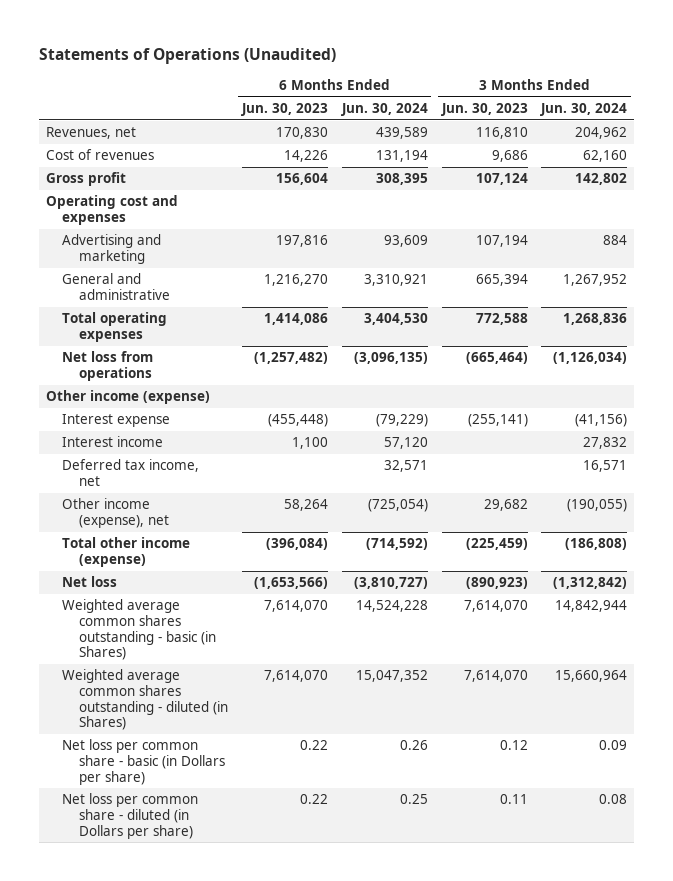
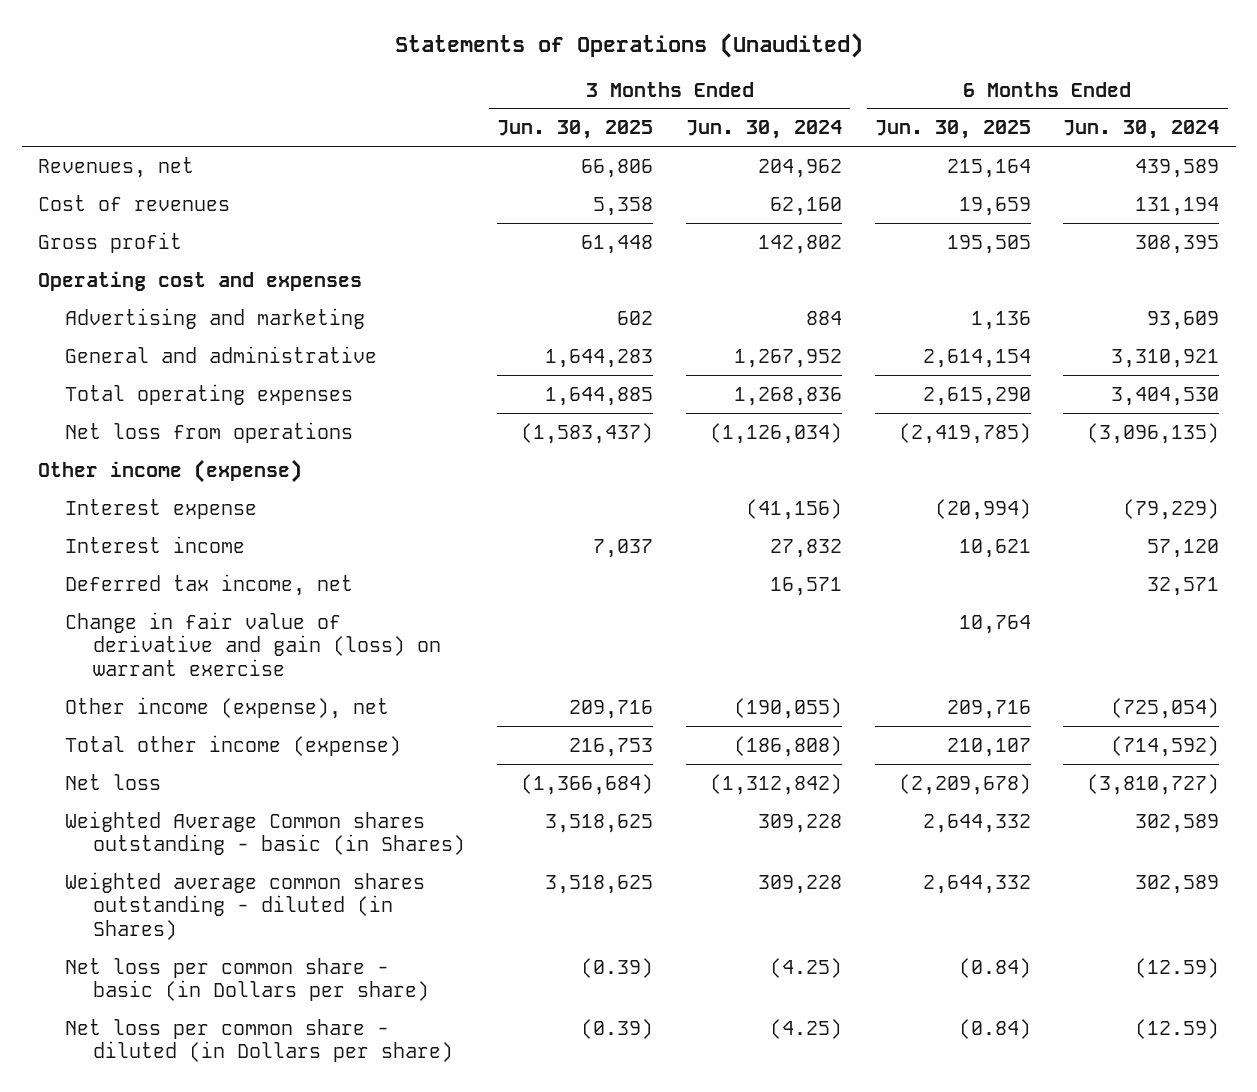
- | 6 Months Ended Jun. 30, 2023 | 6 Months Ended Jun. 30, 2024 | 3 Months Ended Jun. 30, 2023 | 3 Months Ended Jun. 30, 2024
+ | 3 Months Ended Jun. 30, 2025 | 3 Months Ended Jun. 30, 2024 | 6 Months Ended Jun. 30, 2025 | 6 Months Ended Jun. 30, 2024
+ Change in fair value of derivative and gain (loss) on warrant exercise | | | 10,764 |
- Weighted average common shares outstanding - basic (in Shares) | 7,614,070 | 14,524,228 | 7,614,070 | 14,842,944
- Weighted average common shares outstanding - diluted (in Shares) | 7,614,070 | 15,047,352 | 7,614,070 | 15,660,964
- Net loss per common share - basic (in Dollars per share) | 0.22 | 0.26 | 0.12 | 0.09
- Net loss per common share - diluted (in Dollars per share) | 0.22 | 0.25 | 0.11 | 0.08
+ Weighted Average Common shares outstanding - basic (in Shares) | 3,518,625 | 309,228 | 2,644,332 | 302,589
+ Weighted average common shares outstanding - diluted (in Shares) | 3,518,625 | 309,228 | 2,644,332 | 302,589
+ Net loss per common share - basic (in Dollars per share) | (0.39) | (4.25) | (0.84) | (12.59)
+ Net loss per common share - diluted (in Dollars per share) | (0.39) | (4.25) | (0.84) | (12.59)

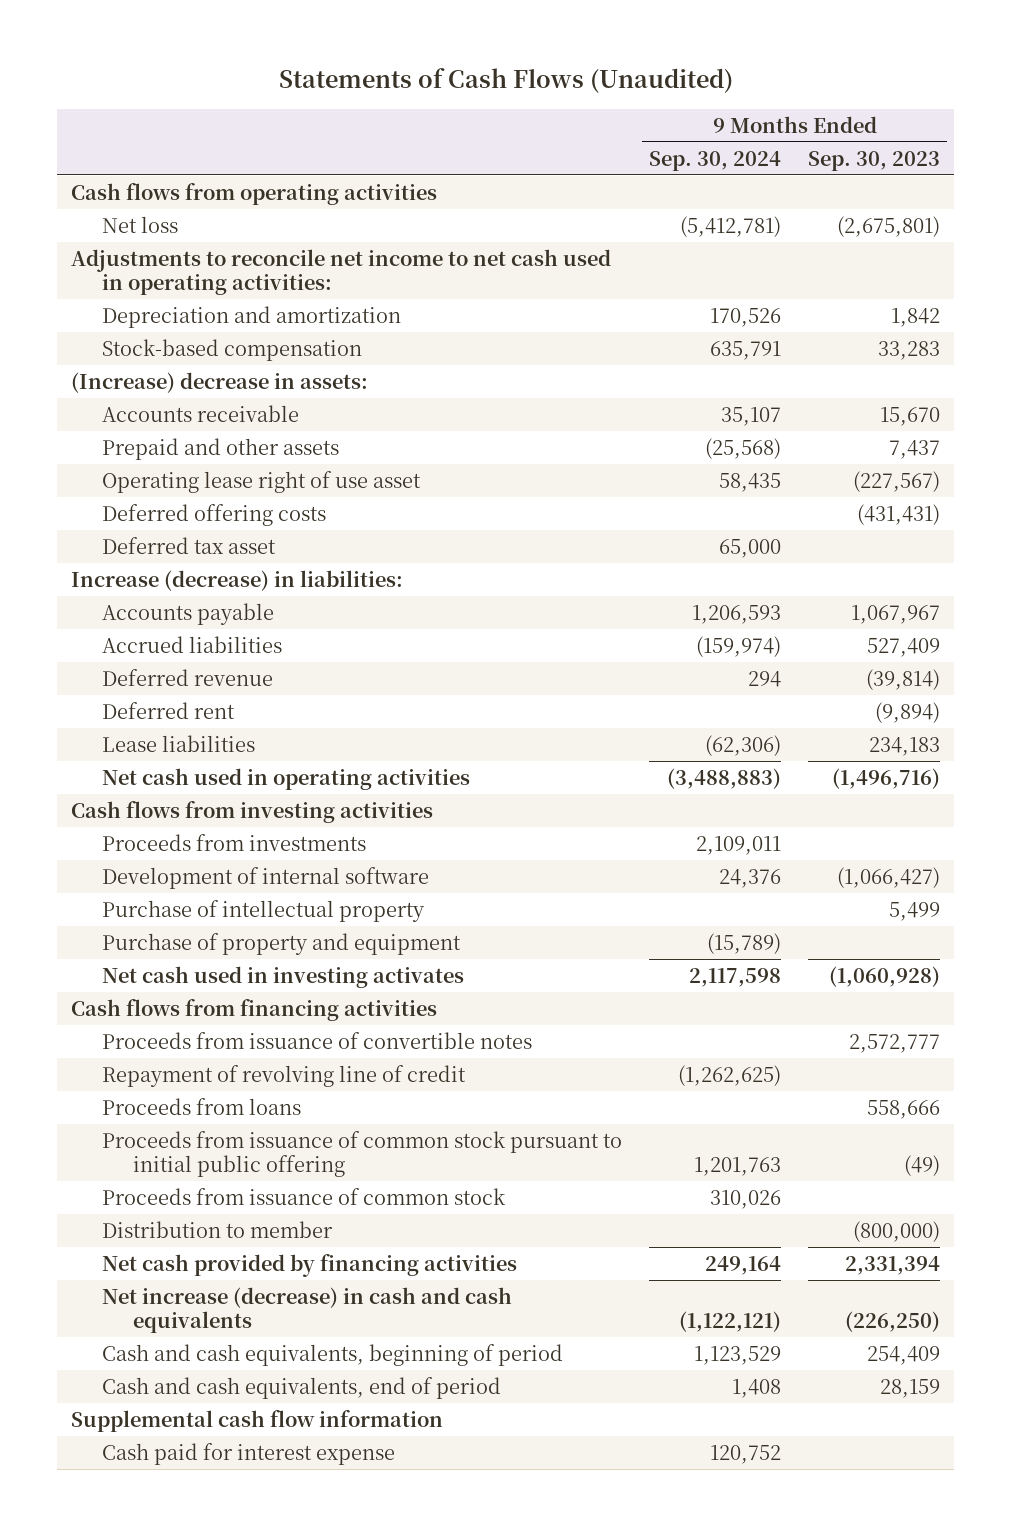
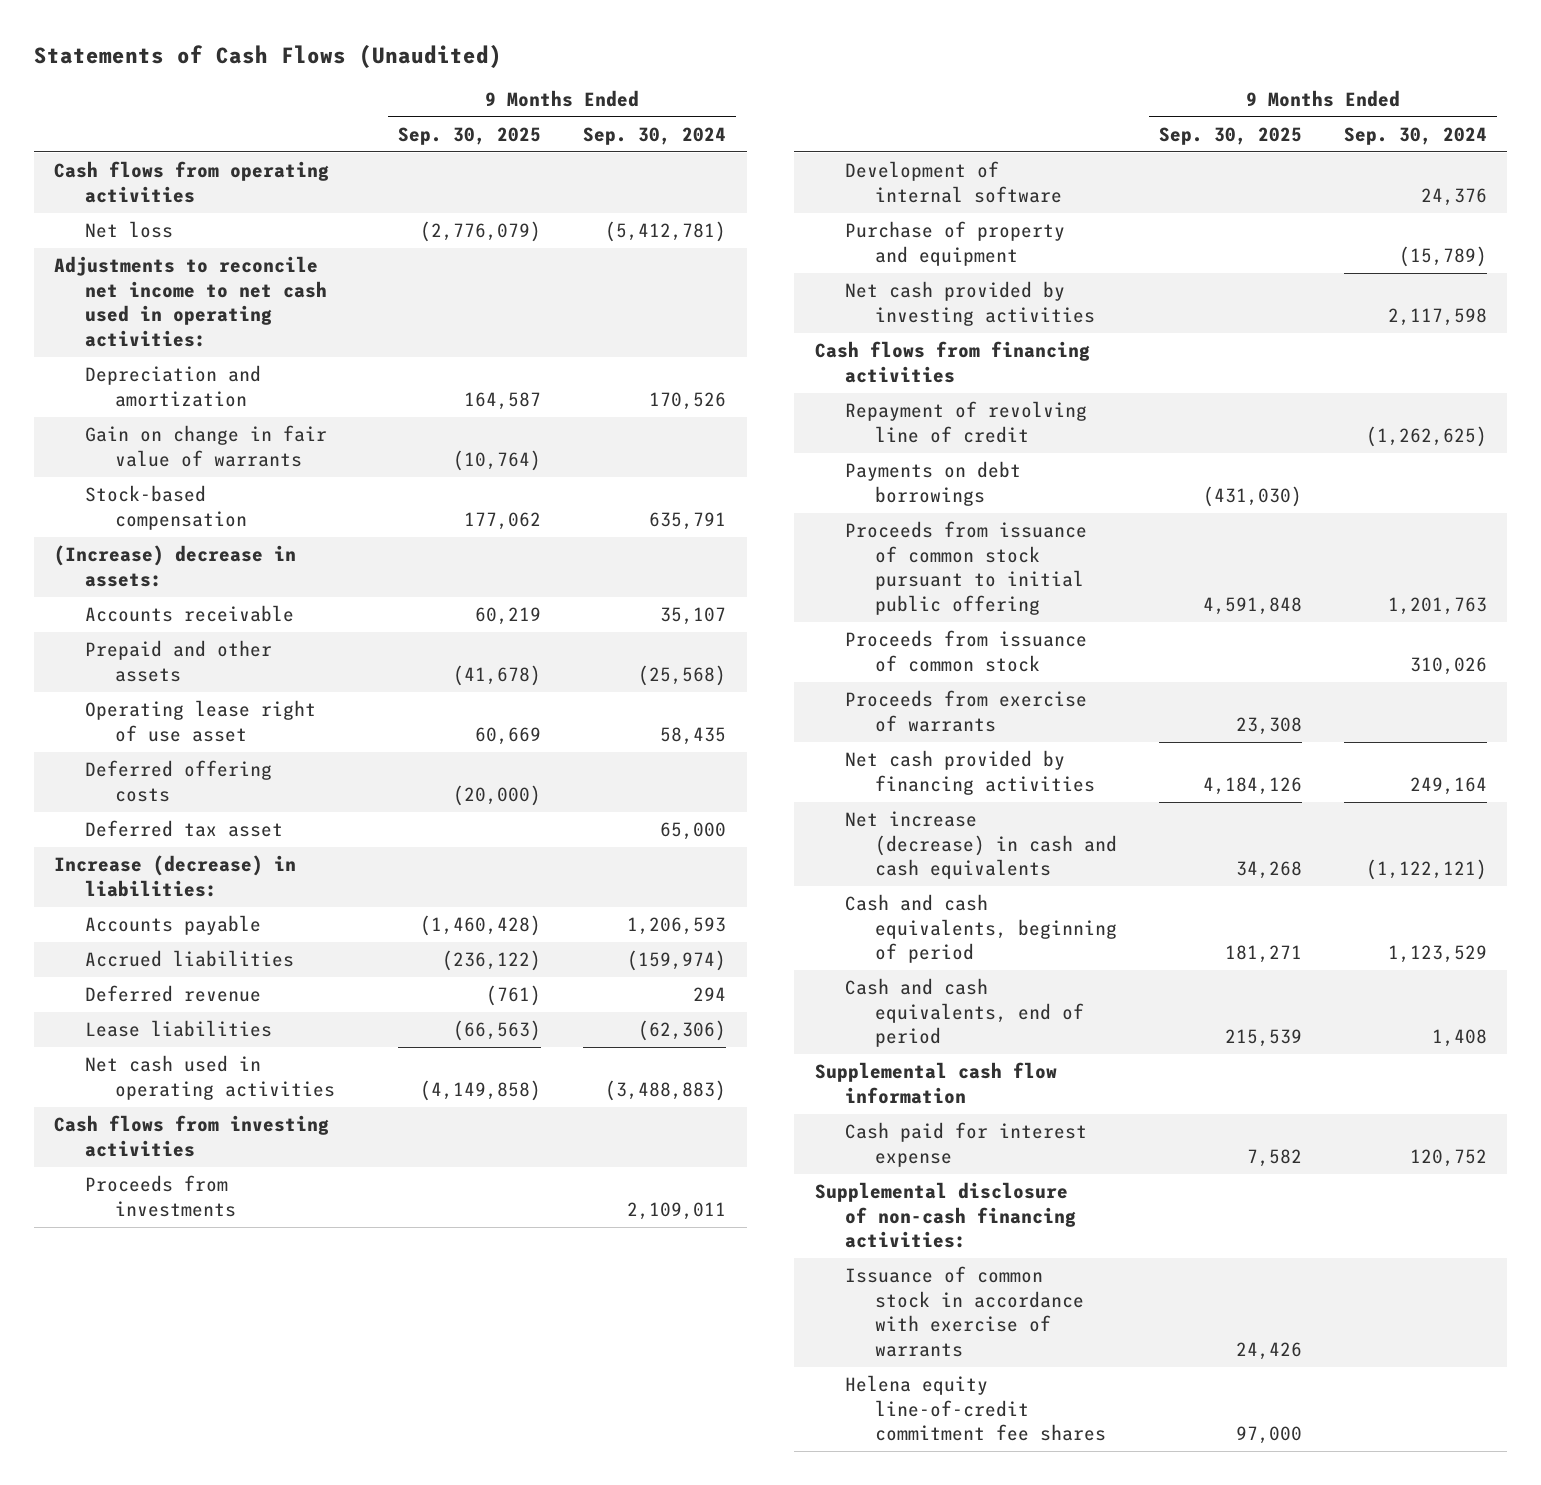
- | 9 Months Ended Sep. 30, 2024 | 9 Months Ended Sep. 30, 2023
+ | 9 Months Ended Sep. 30, 2025 | 9 Months Ended Sep. 30, 2024
+ Gain on change in fair value of warrants | (10,764) |
- Deferred rent | | (9,894)
- Purchase of intellectual property | | 5,499
- Net cash used in investing activates | 2,117,598 | (1,060,928)
+ Net cash provided by investing activities | | 2,117,598
- Proceeds from issuance of convertible notes | | 2,572,777
- Proceeds from loans | | 558,666
+ Payments on debt borrowings | (431,030) |
- Distribution to member | | (800,000)
+ Proceeds from exercise of warrants | 23,308 |
+ Supplemental disclosure of non-cash financing activities:
+ Issuance of common stock in accordance with exercise of warrants | 24,426 |
+ Helena equity line-of-credit commitment fee shares | 97,000 |

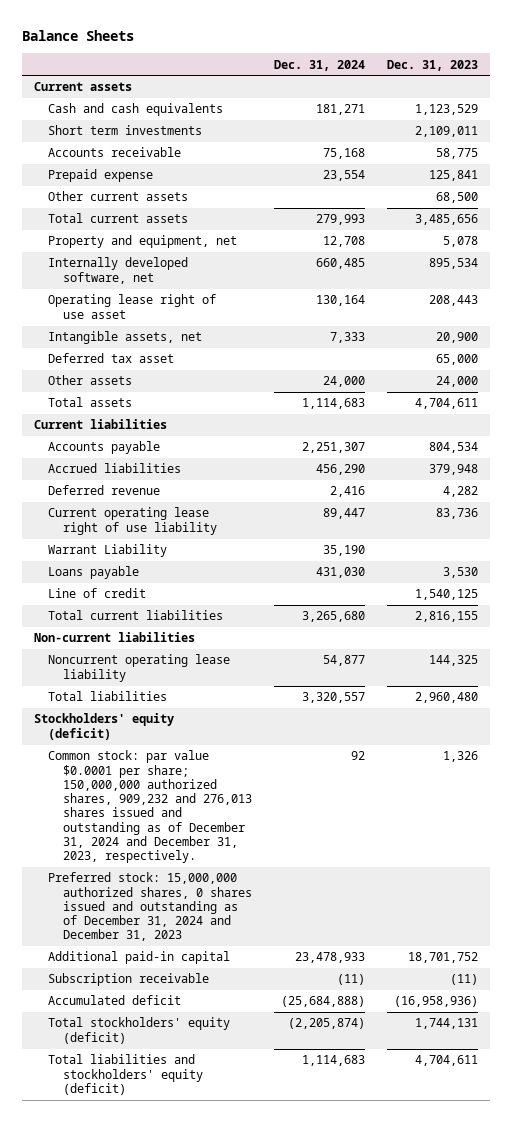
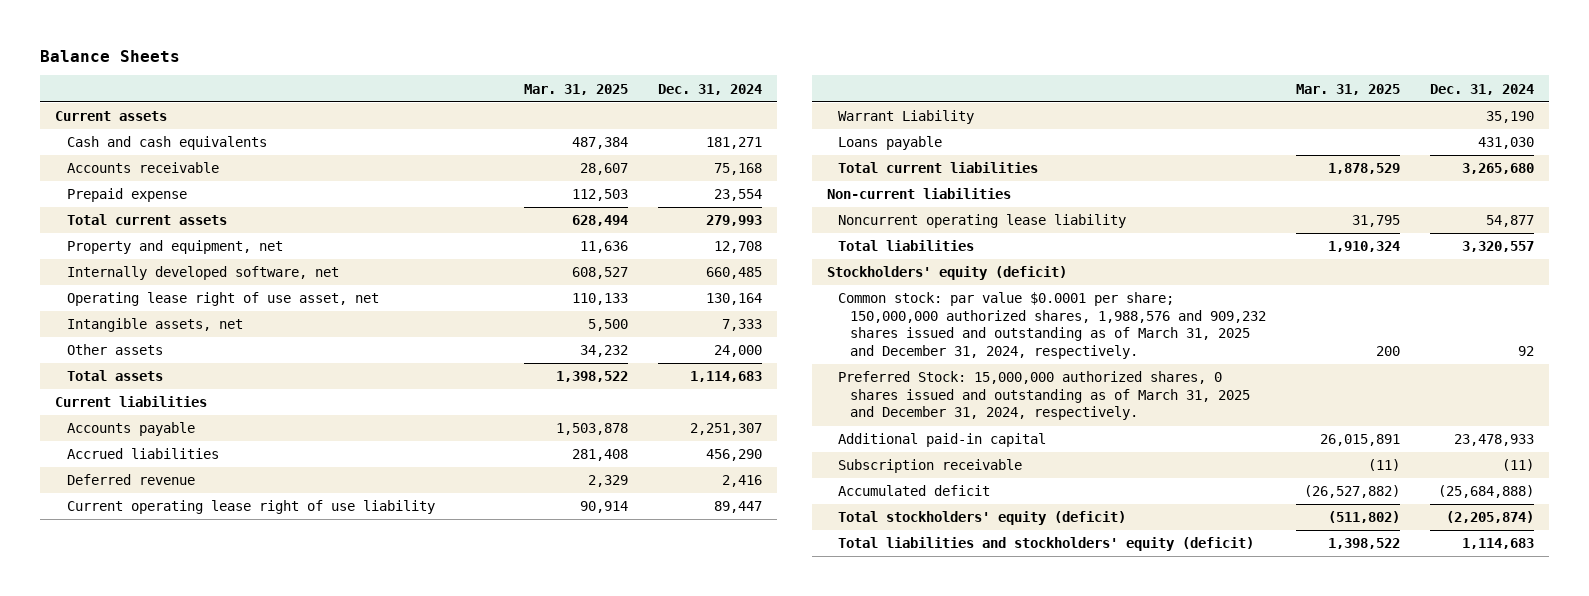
- | Dec. 31, 2024 | Dec. 31, 2023
+ | Mar. 31, 2025 | Dec. 31, 2024
- Short term investments | | 2,109,011
- Other current assets | | 68,500
- Operating lease right of use asset | 130,164 | 208,443
+ Operating lease right of use asset, net | 110,133 | 130,164
- Deferred tax asset | | 65,000
- Line of credit | | 1,540,125
- Common stock: par value $0.0001 per share; 150,000,000 authorized shares, 909,232 and 276,013 shares issued and outstanding as of December 31, 2024 and December 31, 2023, respectively. | 92 | 1,326
- Preferred stock: 15,000,000 authorized shares, 0 shares issued and outstanding as of December 31, 2024 and December 31, 2023
+ Common stock: par value $0.0001 per share; 150,000,000 authorized shares, 1,988,576 and 909,232 shares issued and outstanding as of March 31, 2025 and December 31, 2024, respectively. | 200 | 92
+ Preferred Stock: 15,000,000 authorized shares, 0 shares issued and outstanding as of March 31, 2025 and December 31, 2024, respectively.

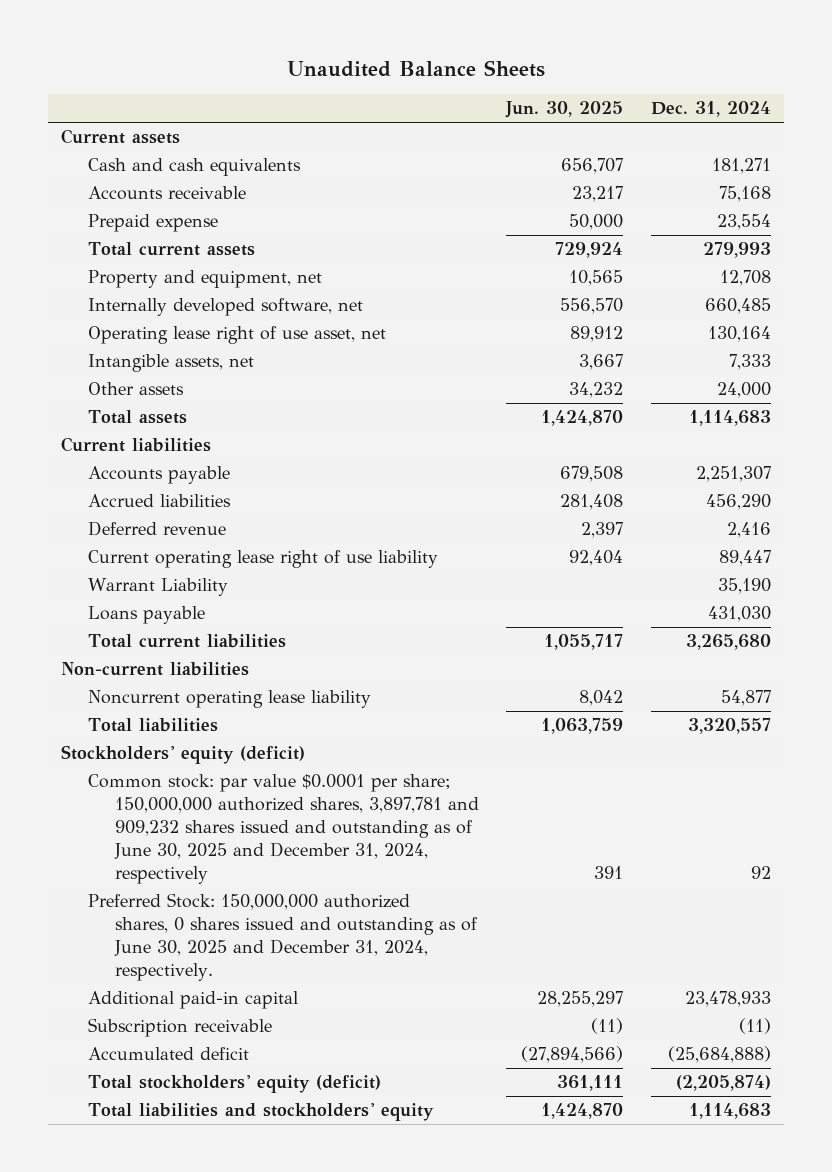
- Balance Sheets
+ Unaudited Balance Sheets
- | Mar. 31, 2025 | Dec. 31, 2024
+ | Jun. 30, 2025 | Dec. 31, 2024
- Common stock: par value $0.0001 per share; 150,000,000 authorized shares, 1,988,576 and 909,232 shares issued and outstanding as of March 31, 2025 and December 31, 2024, respectively. | 200 | 92
- Preferred Stock: 15,000,000 authorized shares, 0 shares issued and outstanding as of March 31, 2025 and December 31, 2024, respectively.
+ Common stock: par value $0.0001 per share; 150,000,000 authorized shares, 3,897,781 and 909,232 shares issued and outstanding as of June 30, 2025 and December 31, 2024, respectively | 391 | 92
+ Preferred Stock: 150,000,000 authorized shares, 0 shares issued and outstanding as of June 30, 2025 and December 31, 2024, respectively.
- Total liabilities and stockholders' equity (deficit) | 1,398,522 | 1,114,683
+ Total liabilities and stockholders' equity | 1,424,870 | 1,114,683

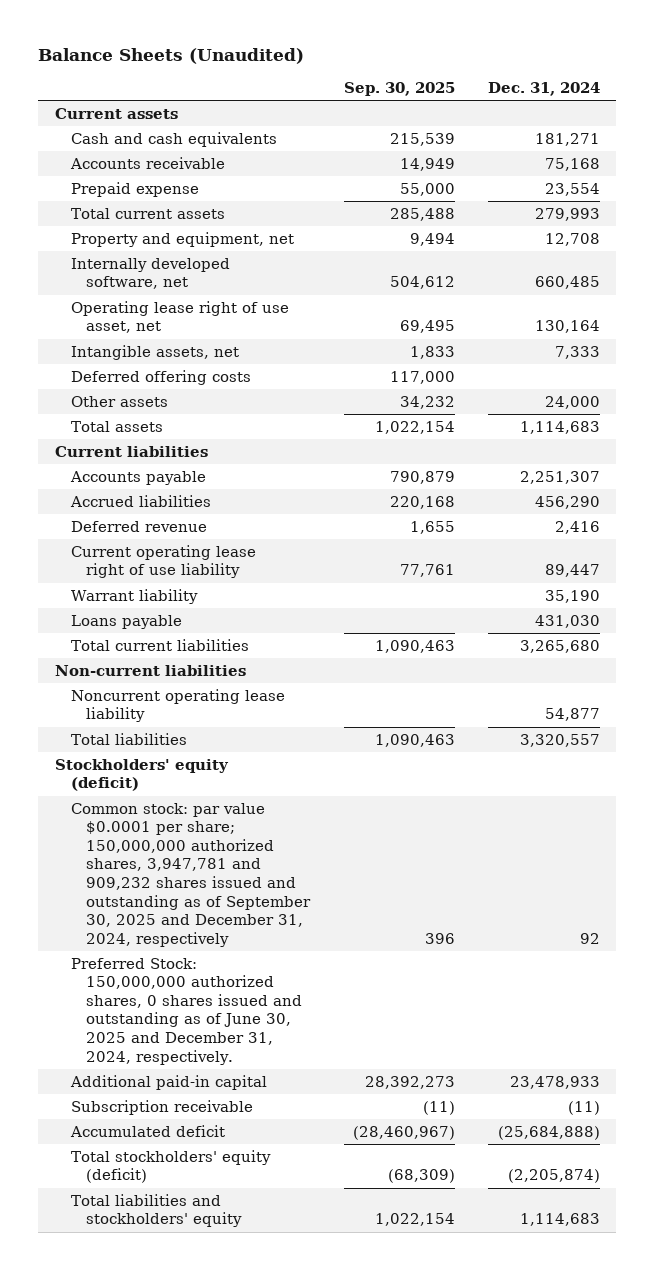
- Unaudited Balance Sheets
+ Balance Sheets (Unaudited)
- | Jun. 30, 2025 | Dec. 31, 2024
+ | Sep. 30, 2025 | Dec. 31, 2024
+ Deferred offering costs | 117,000 |
- Warrant Liability | | 35,190
+ Warrant liability | | 35,190
- Common stock: par value $0.0001 per share; 150,000,000 authorized shares, 3,897,781 and 909,232 shares issued and outstanding as of June 30, 2025 and December 31, 2024, respectively | 391 | 92
+ Common stock: par value $0.0001 per share; 150,000,000 authorized shares, 3,947,781 and 909,232 shares issued and outstanding as of September 30, 2025 and December 31, 2024, respectively | 396 | 92

